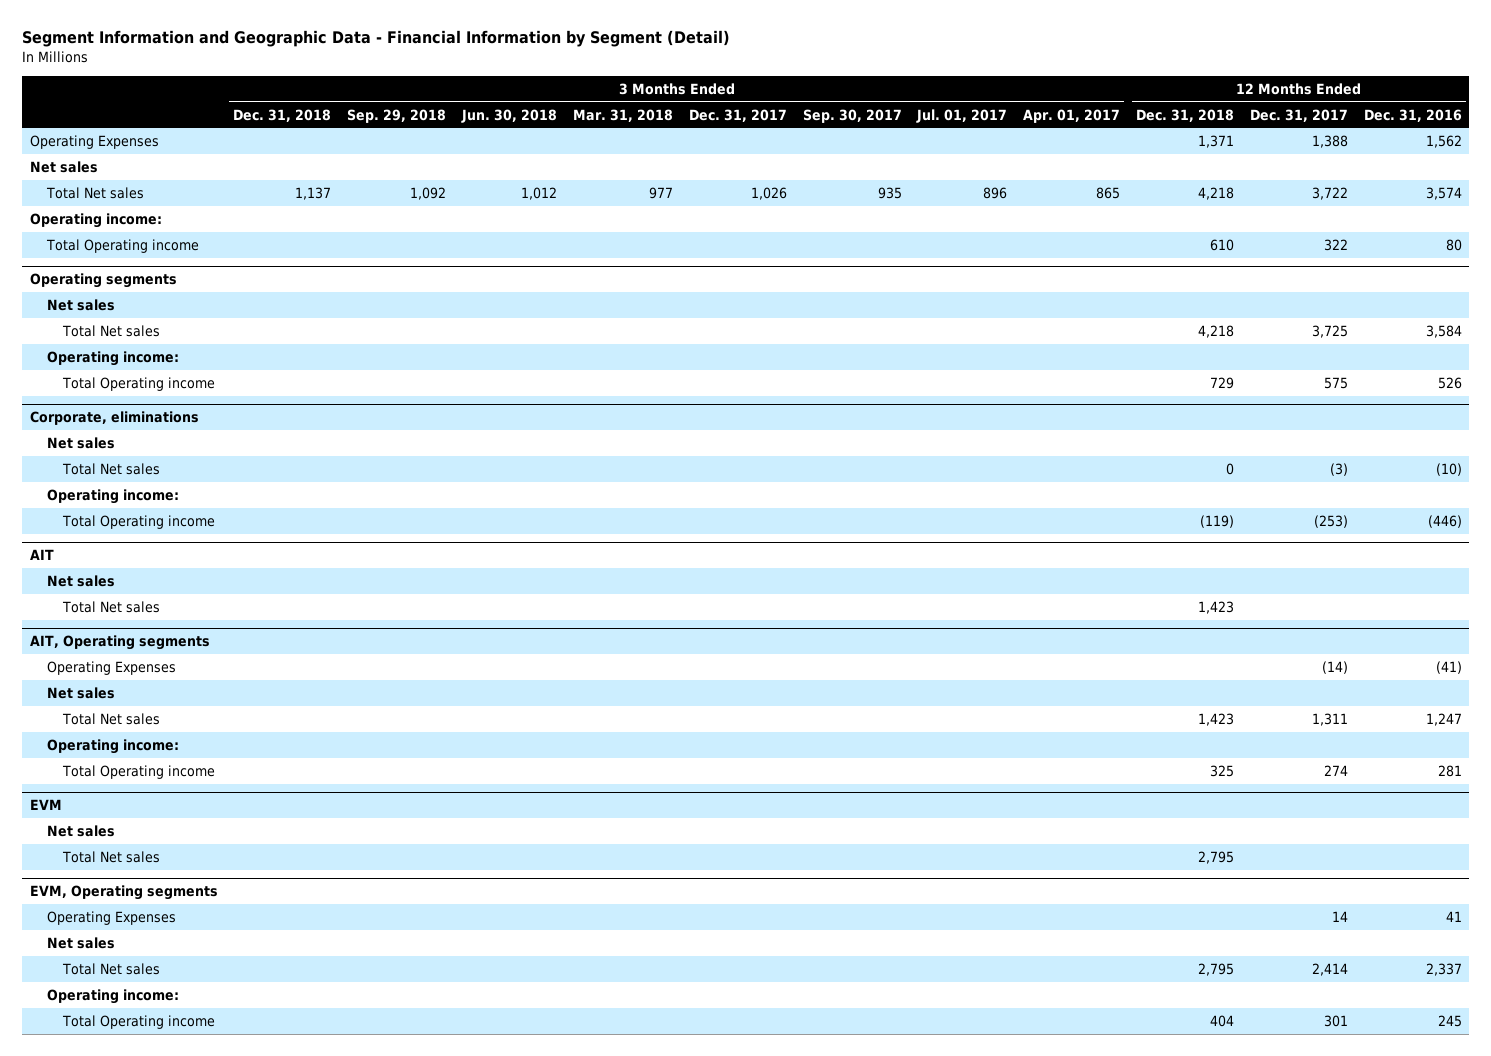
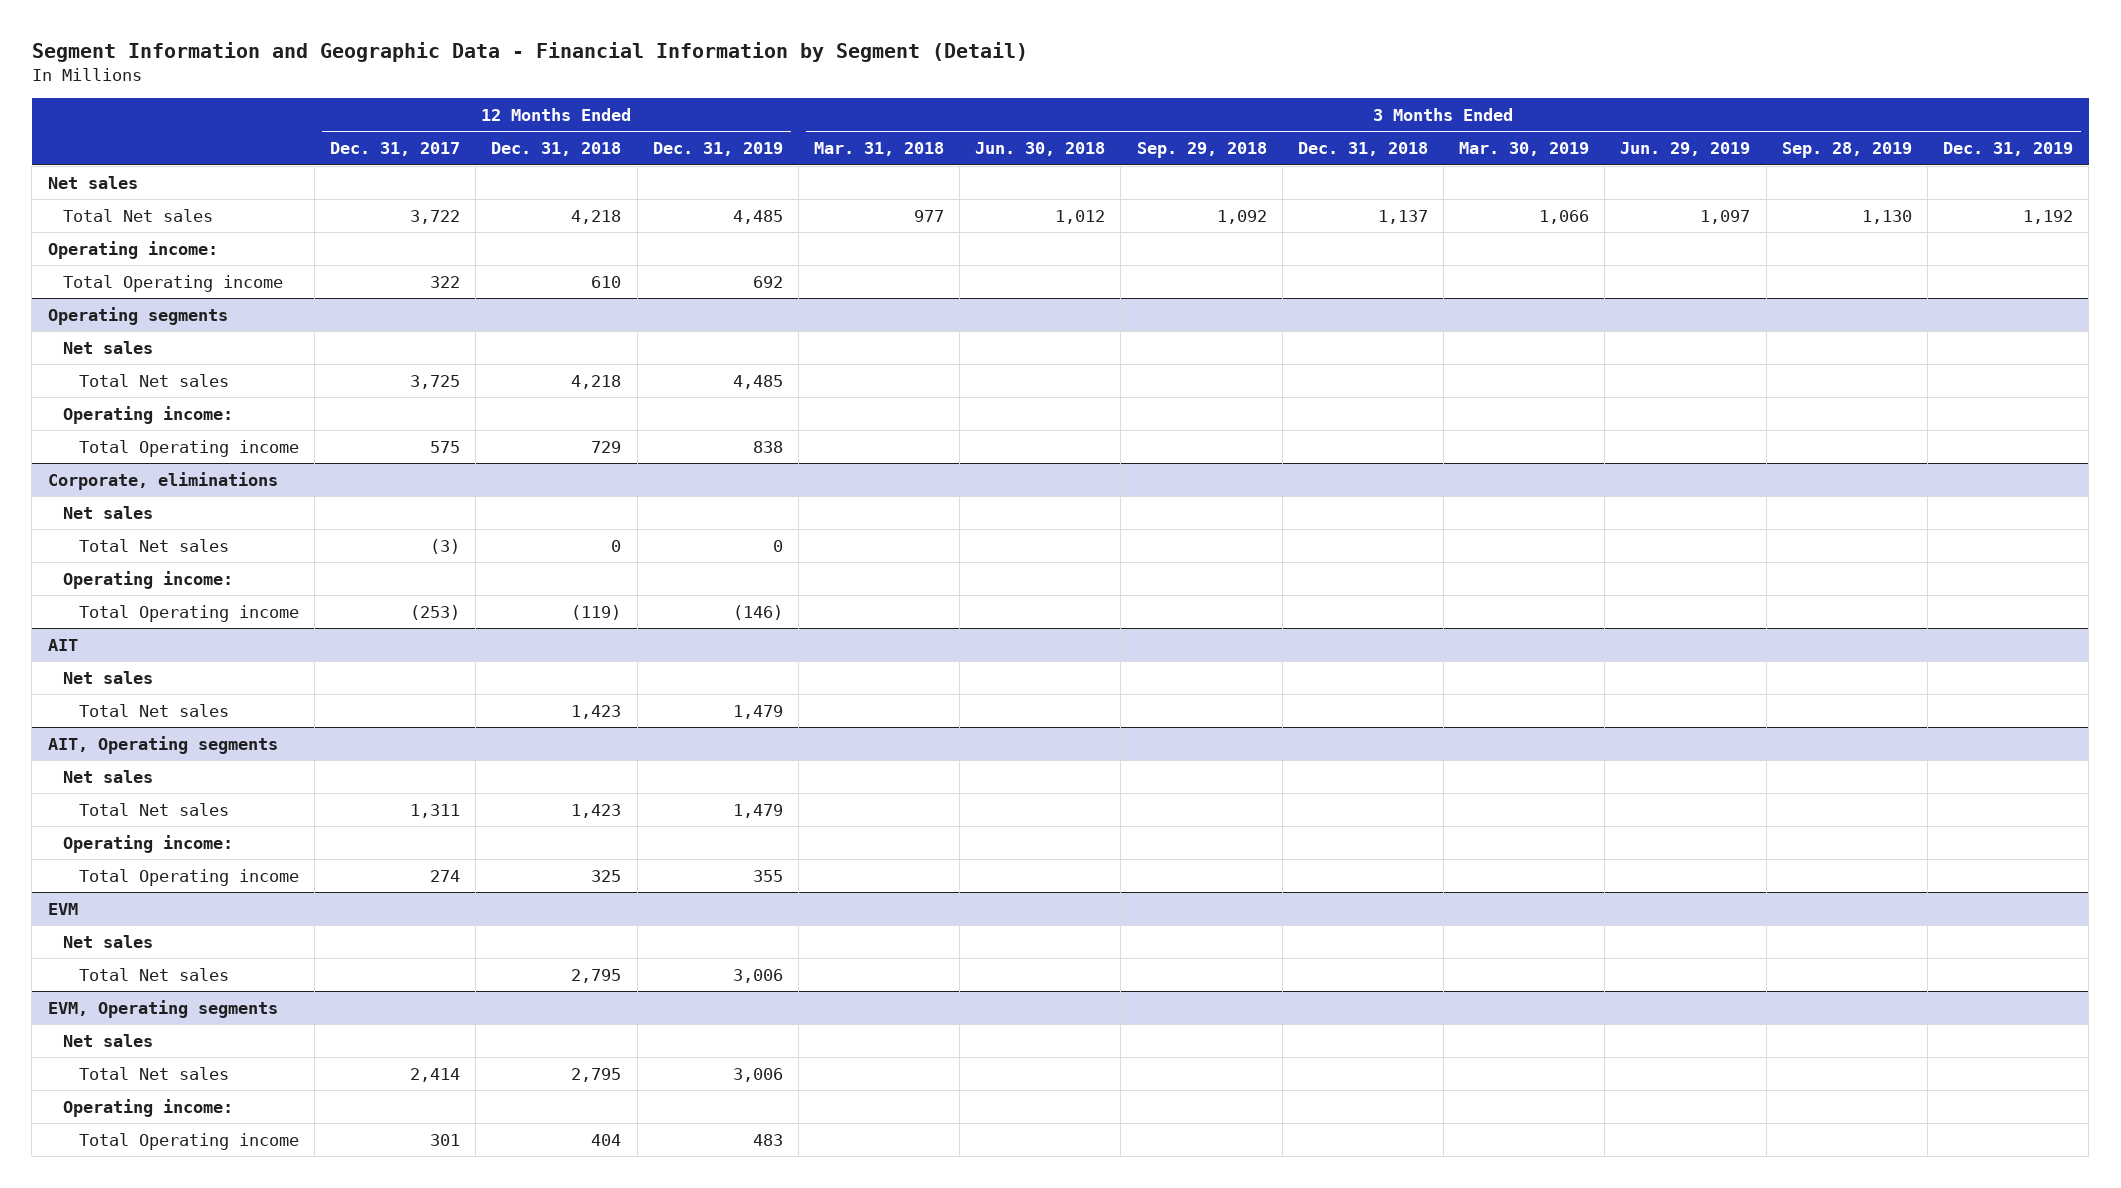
- | 3 Months Ended Dec. 31, 2018 | 3 Months Ended Sep. 29, 2018 | 3 Months Ended Jun. 30, 2018 | 3 Months Ended Mar. 31, 2018 | 3 Months Ended Dec. 31, 2017 | 3 Months Ended Sep. 30, 2017 | 3 Months Ended Jul. 01, 2017 | 3 Months Ended Apr. 01, 2017 | 12 Months Ended Dec. 31, 2018 | 12 Months Ended Dec. 31, 2017 | 12 Months Ended Dec. 31, 2016
+ | 12 Months Ended Dec. 31, 2017 | 12 Months Ended Dec. 31, 2018 | 12 Months Ended Dec. 31, 2019 | 3 Months Ended Mar. 31, 2018 | 3 Months Ended Jun. 30, 2018 | 3 Months Ended Sep. 29, 2018 | 3 Months Ended Dec. 31, 2018 | 3 Months Ended Mar. 30, 2019 | 3 Months Ended Jun. 29, 2019 | 3 Months Ended Sep. 28, 2019 | 3 Months Ended Dec. 31, 2019
- Operating Expenses | | | | | | | | | 1,371 | 1,388 | 1,562
@ AIT, Operating segments
- Operating Expenses | | | | | | | | | | (14) | (41)
@ EVM, Operating segments
- Operating Expenses | | | | | | | | | | 14 | 41

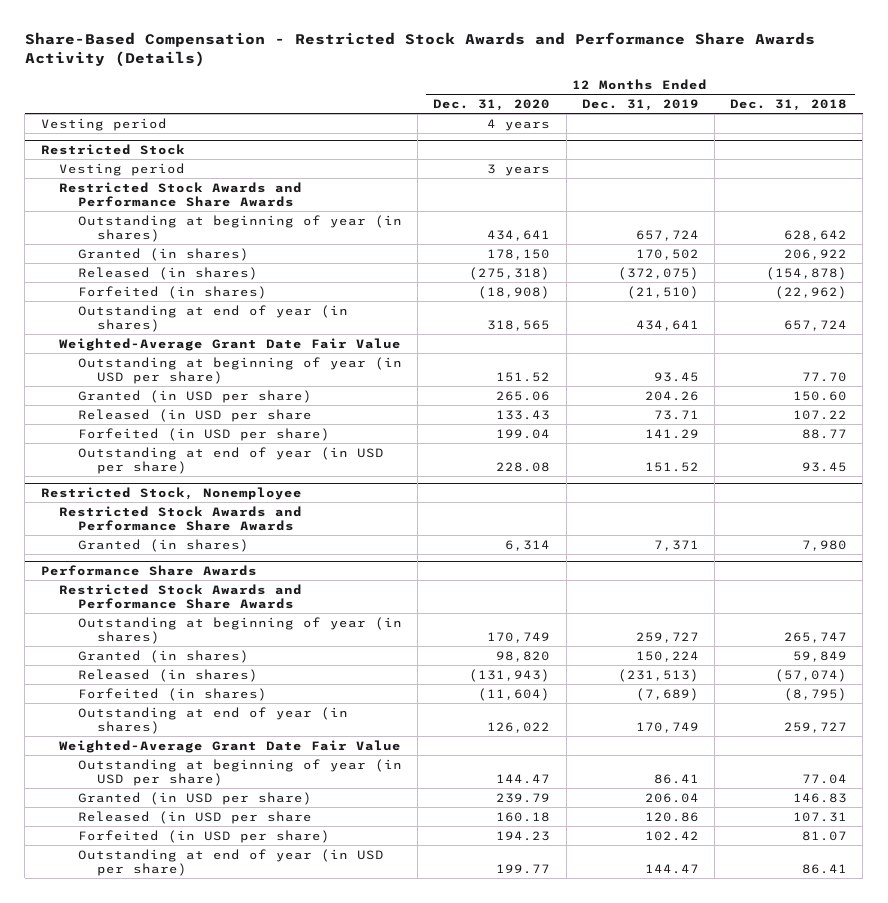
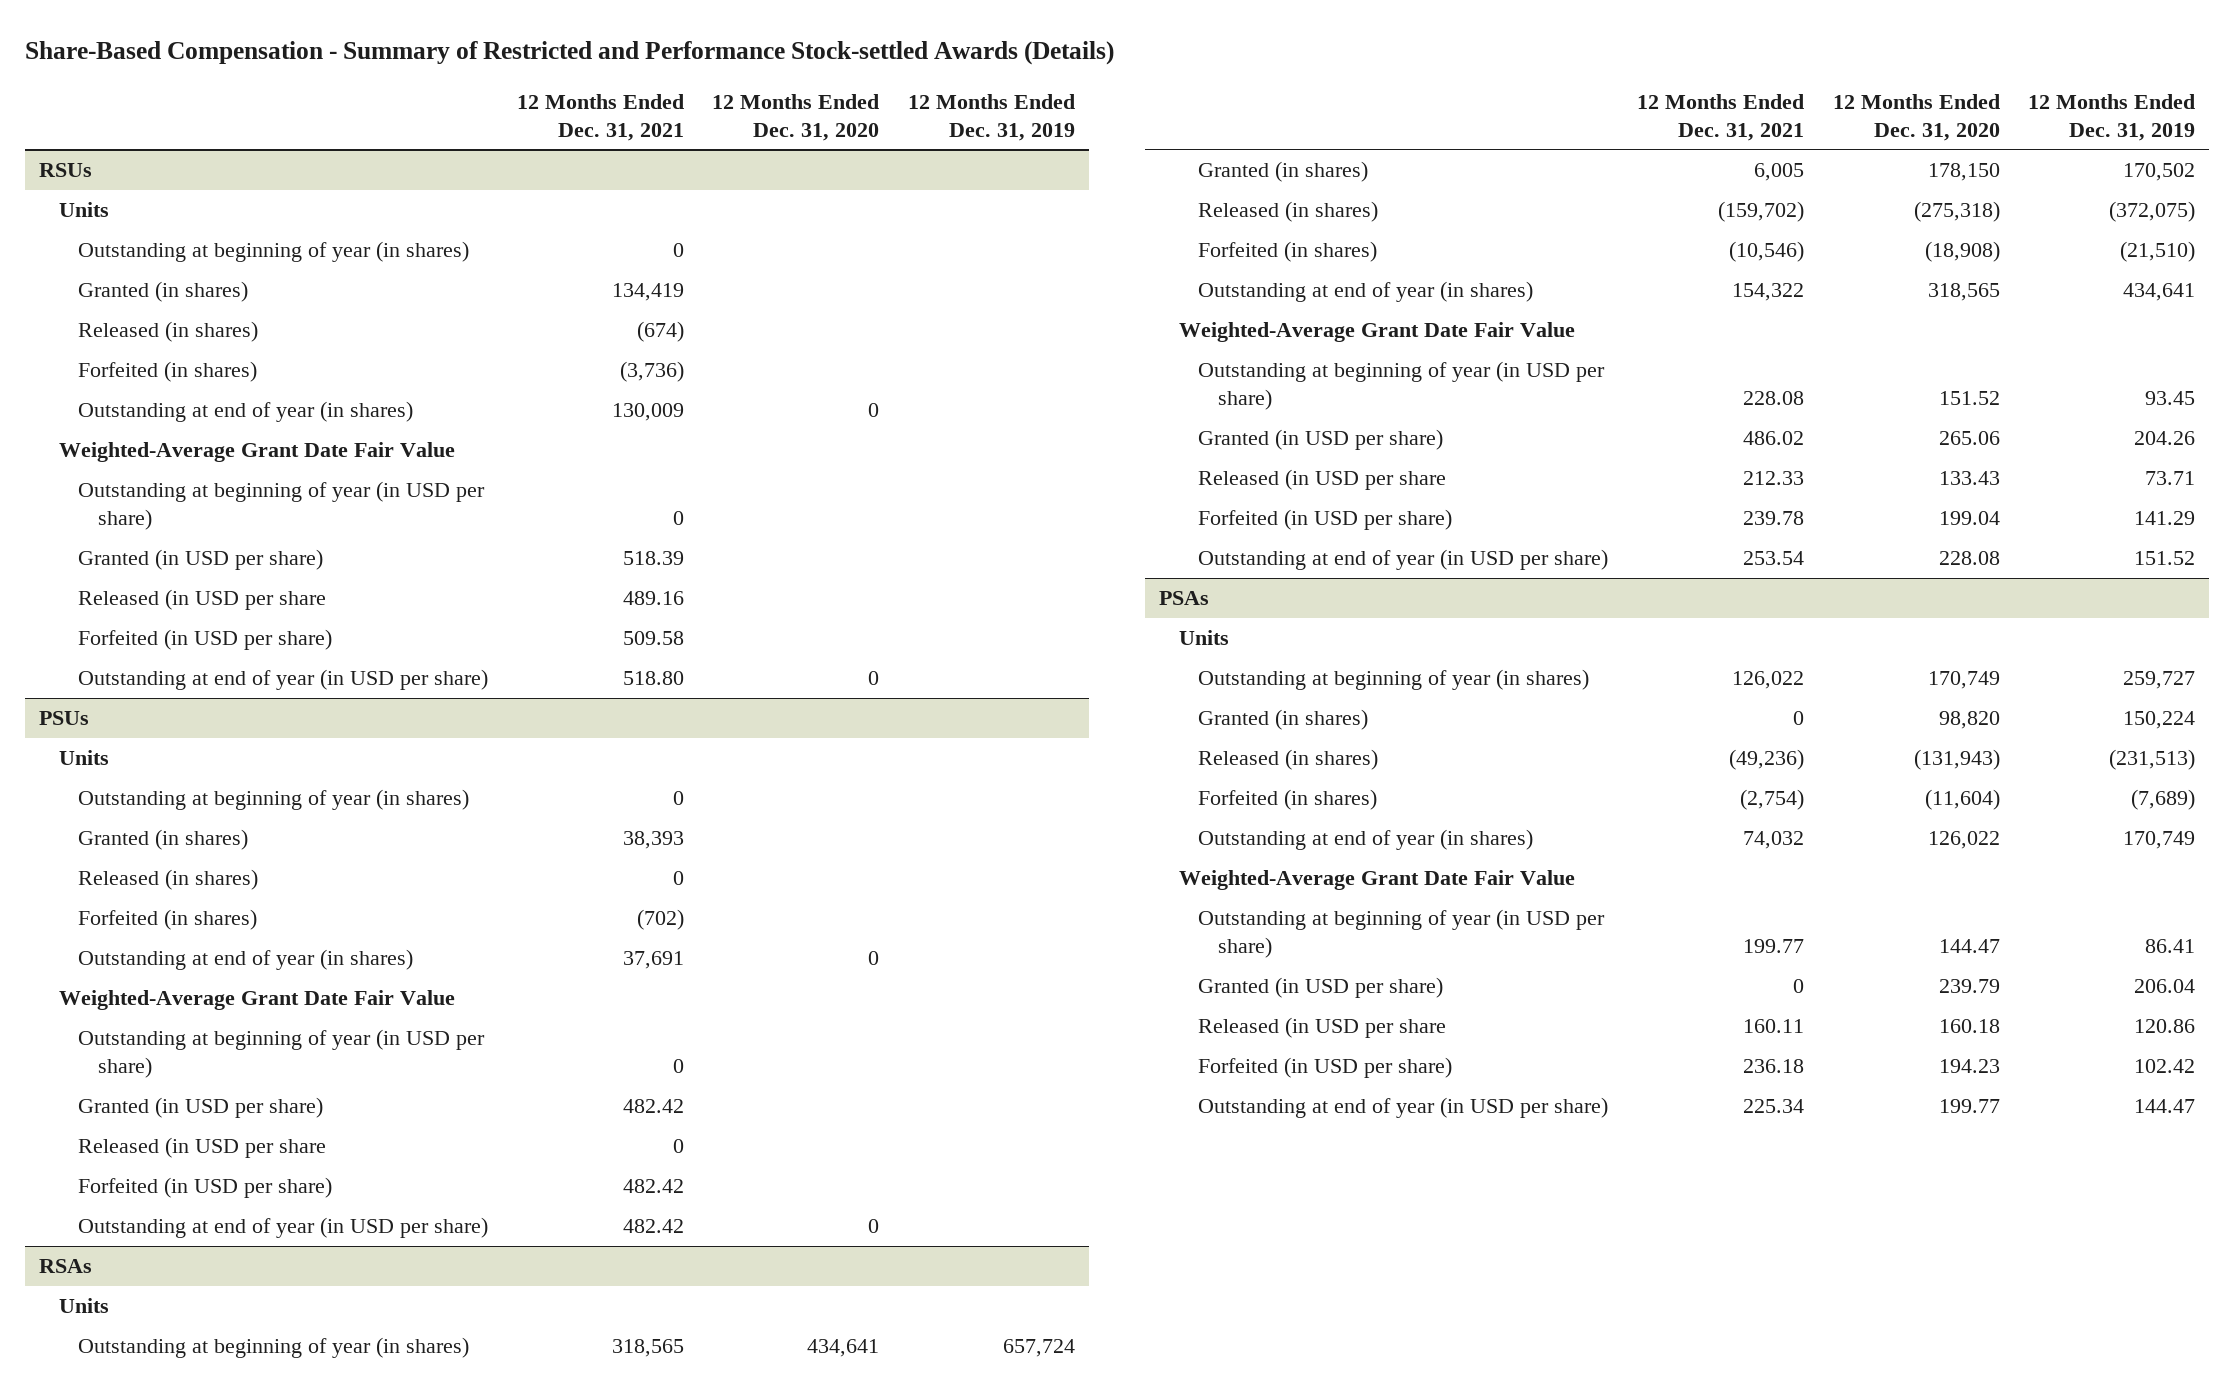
- Share-Based Compensation - Restricted Stock Awards and Performance Share Awards Activity (Details)
+ Share-Based Compensation - Summary of Restricted and Performance Stock-settled Awards (Details)
- | 12 Months Ended Dec. 31, 2020 | 12 Months Ended Dec. 31, 2019 | 12 Months Ended Dec. 31, 2018
+ | 12 Months Ended Dec. 31, 2021 | 12 Months Ended Dec. 31, 2020 | 12 Months Ended Dec. 31, 2019
- Vesting period | 4 years | |
- Restricted Stock
- Vesting period | 3 years | |
- Restricted Stock Awards and Performance Share Awards
+ RSUs
+ Units
+ Outstanding at beginning of year (in shares) | 0 | |
+ Granted (in shares) | 134,419 | |
+ Released (in shares) | (674) | |
+ Forfeited (in shares) | (3,736) | |
+ Outstanding at end of year (in shares) | 130,009 | 0 |
+ Weighted-Average Grant Date Fair Value
+ Outstanding at beginning of year (in USD per share) | 0 | |
+ Granted (in USD per share) | 518.39 | |
+ Released (in USD per share | 489.16 | |
+ Forfeited (in USD per share) | 509.58 | |
+ Outstanding at end of year (in USD per share) | 518.80 | 0 |
+ PSUs
+ Units
+ Outstanding at beginning of year (in shares) | 0 | |
+ Granted (in shares) | 38,393 | |
+ Released (in shares) | 0 | |
+ Forfeited (in shares) | (702) | |
+ Outstanding at end of year (in shares) | 37,691 | 0 |
+ Weighted-Average Grant Date Fair Value
+ Outstanding at beginning of year (in USD per share) | 0 | |
+ Granted (in USD per share) | 482.42 | |
+ Released (in USD per share | 0 | |
+ Forfeited (in USD per share) | 482.42 | |
+ Outstanding at end of year (in USD per share) | 482.42 | 0 |
+ RSAs
+ Units
- Restricted Stock, Nonemployee
- Restricted Stock Awards and Performance Share Awards
- Granted (in shares) | 6,314 | 7,371 | 7,980
- Performance Share Awards
- Restricted Stock Awards and Performance Share Awards
+ PSAs
+ Units

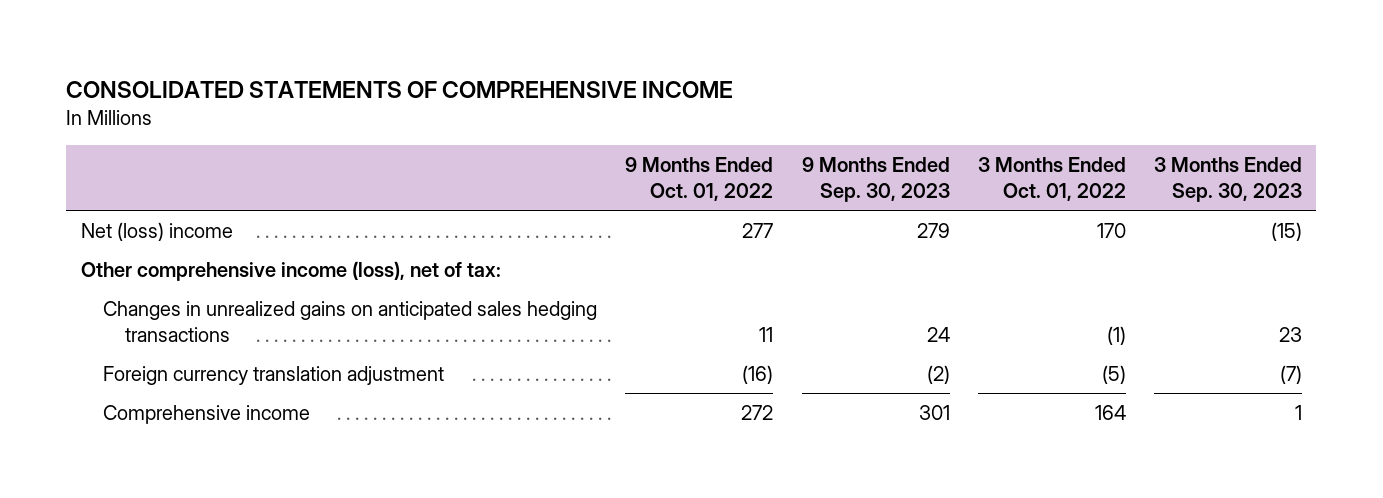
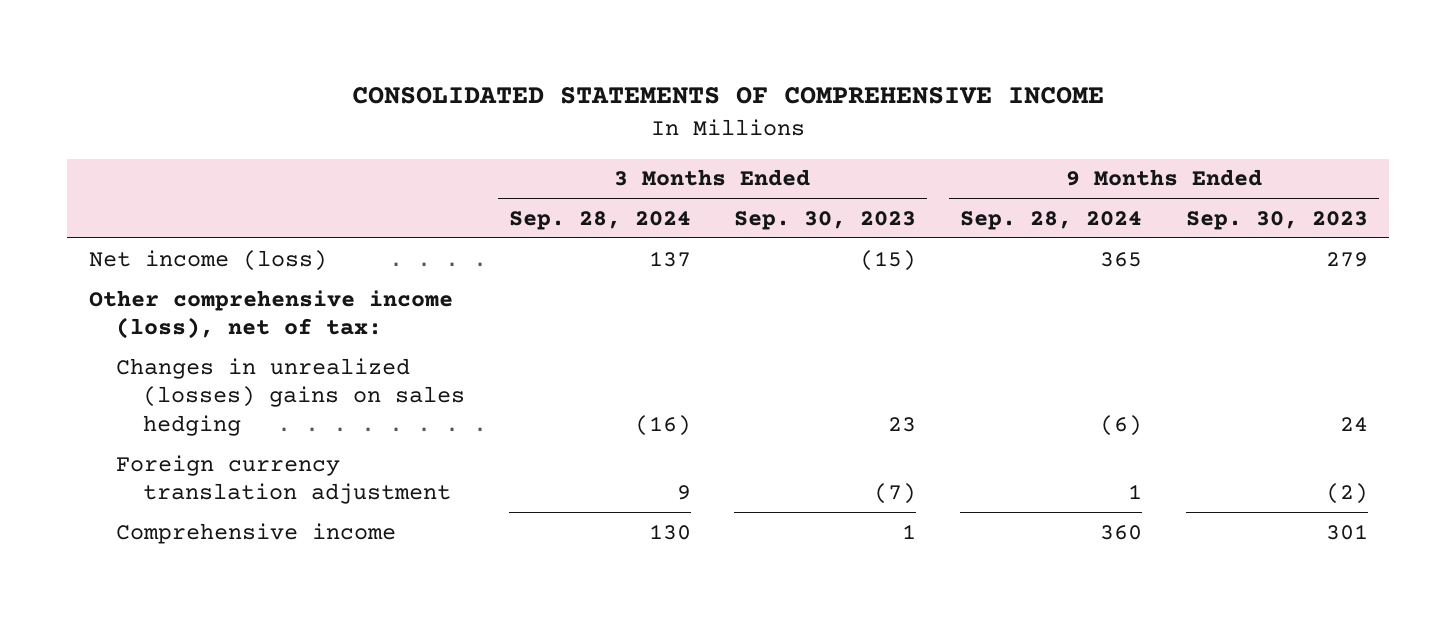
- | 9 Months Ended Oct. 01, 2022 | 9 Months Ended Sep. 30, 2023 | 3 Months Ended Oct. 01, 2022 | 3 Months Ended Sep. 30, 2023
+ | 3 Months Ended Sep. 28, 2024 | 3 Months Ended Sep. 30, 2023 | 9 Months Ended Sep. 28, 2024 | 9 Months Ended Sep. 30, 2023
- Net (loss) income | 277 | 279 | 170 | (15)
+ Net income (loss) | 137 | (15) | 365 | 279
- Changes in unrealized gains on anticipated sales hedging transactions | 11 | 24 | (1) | 23
+ Changes in unrealized (losses) gains on sales hedging | (16) | 23 | (6) | 24

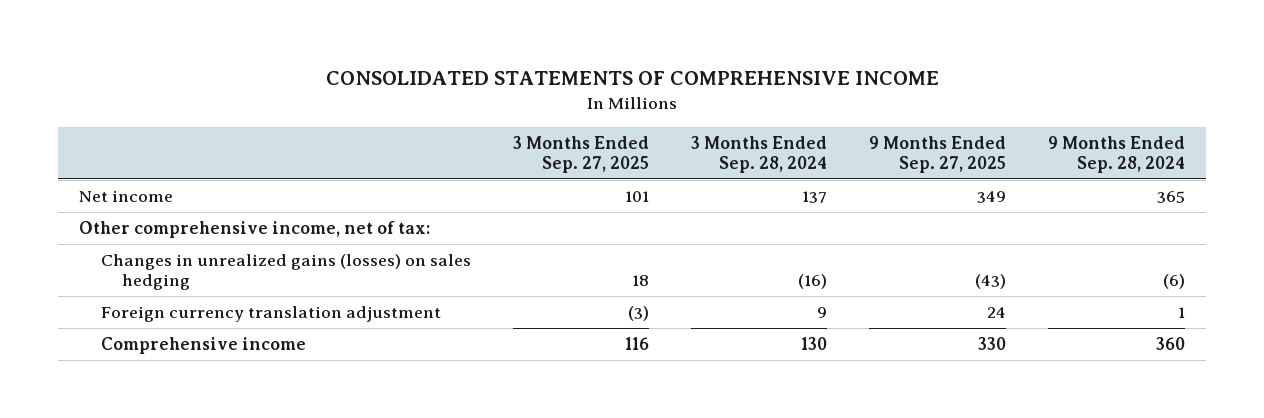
- | 3 Months Ended Sep. 28, 2024 | 3 Months Ended Sep. 30, 2023 | 9 Months Ended Sep. 28, 2024 | 9 Months Ended Sep. 30, 2023
+ | 3 Months Ended Sep. 27, 2025 | 3 Months Ended Sep. 28, 2024 | 9 Months Ended Sep. 27, 2025 | 9 Months Ended Sep. 28, 2024
- Net income (loss) | 137 | (15) | 365 | 279
- Other comprehensive income (loss), net of tax:
- Changes in unrealized (losses) gains on sales hedging | (16) | 23 | (6) | 24
+ Net income | 101 | 137 | 349 | 365
+ Other comprehensive income, net of tax:
+ Changes in unrealized gains (losses) on sales hedging | 18 | (16) | (43) | (6)

